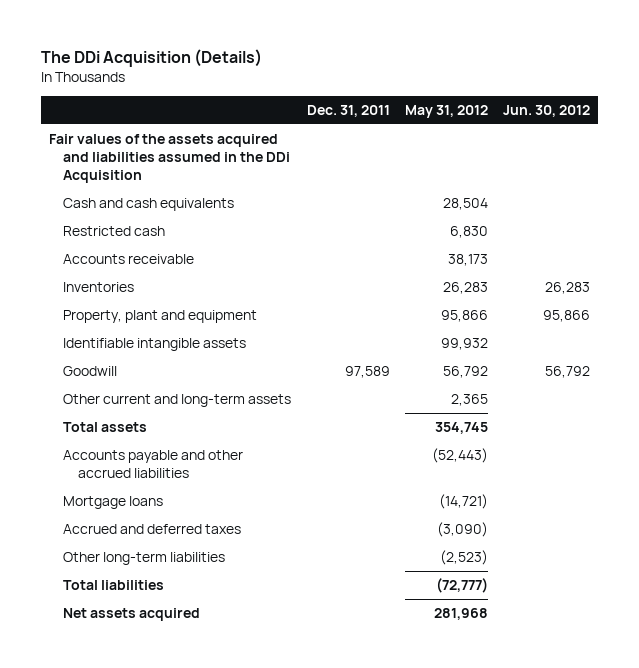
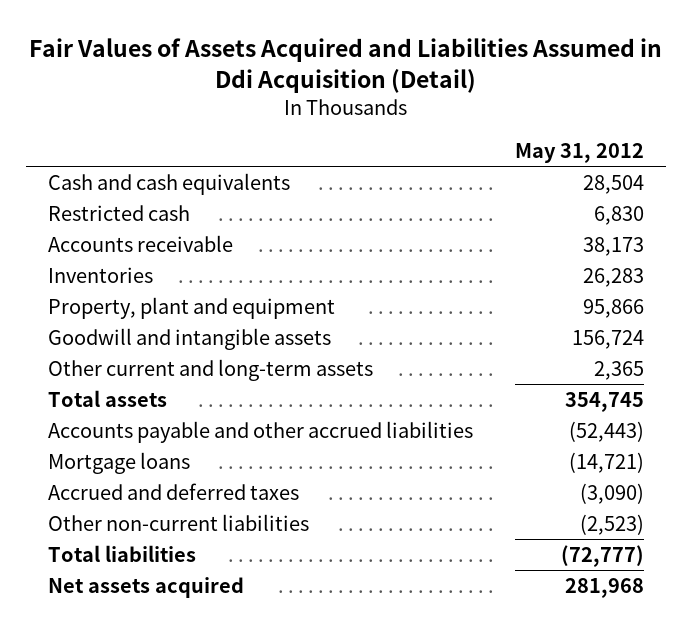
- The DDi Acquisition (Details)
+ Fair Values of Assets Acquired and Liabilities Assumed in Ddi Acquisition (Detail)
- | Dec. 31, 2011 | May 31, 2012 | Jun. 30, 2012
+ | May 31, 2012
- Fair values of the assets acquired and liabilities assumed in the DDi Acquisition
- Identifiable intangible assets | | 99,932 |
- Goodwill | 97,589 | 56,792 | 56,792
+ Goodwill and intangible assets | 156,724
- Other long-term liabilities | | (2,523) |
+ Other non-current liabilities | (2,523)

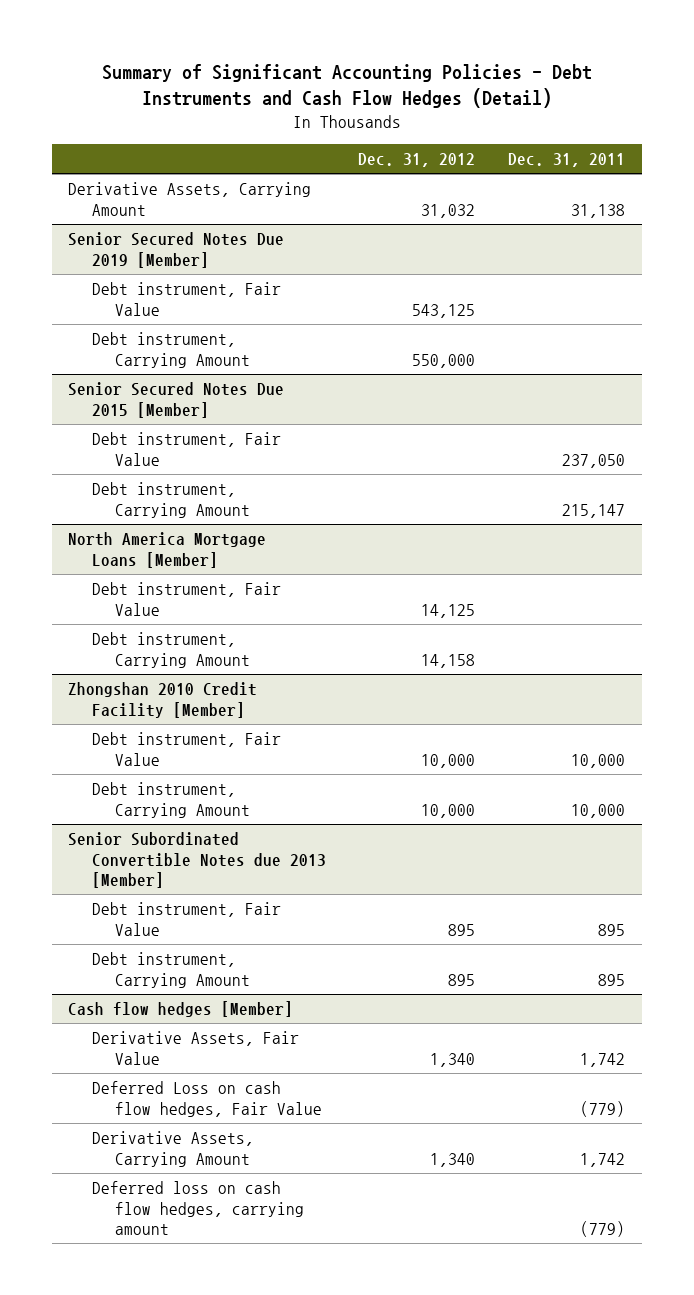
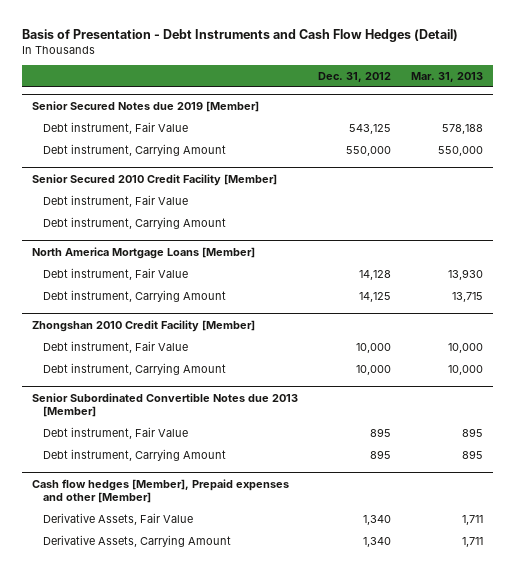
- Summary of Significant Accounting Policies - Debt Instruments and Cash Flow Hedges (Detail)
+ Basis of Presentation - Debt Instruments and Cash Flow Hedges (Detail)
- | Dec. 31, 2012 | Dec. 31, 2011
+ | Dec. 31, 2012 | Mar. 31, 2013
- Derivative Assets, Carrying Amount | 31,032 | 31,138
- Senior Secured Notes Due 2019 [Member]
+ Senior Secured Notes due 2019 [Member]
- Senior Secured Notes Due 2015 [Member]
+ Senior Secured 2010 Credit Facility [Member]
@ North America Mortgage Loans [Member]
- Debt instrument, Fair Value | 14,125 |
- Debt instrument, Carrying Amount | 14,158 |
+ Debt instrument, Fair Value | 14,128 | 13,930
+ Debt instrument, Carrying Amount | 14,125 | 13,715
- Cash flow hedges [Member]
+ Cash flow hedges [Member], Prepaid expenses and other [Member]
- Deferred Loss on cash flow hedges, Fair Value | | (779)
- Deferred loss on cash flow hedges, carrying amount | | (779)

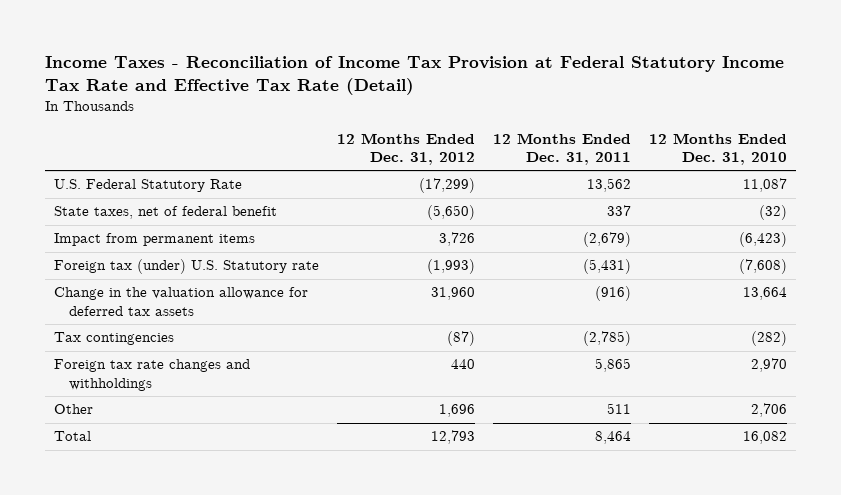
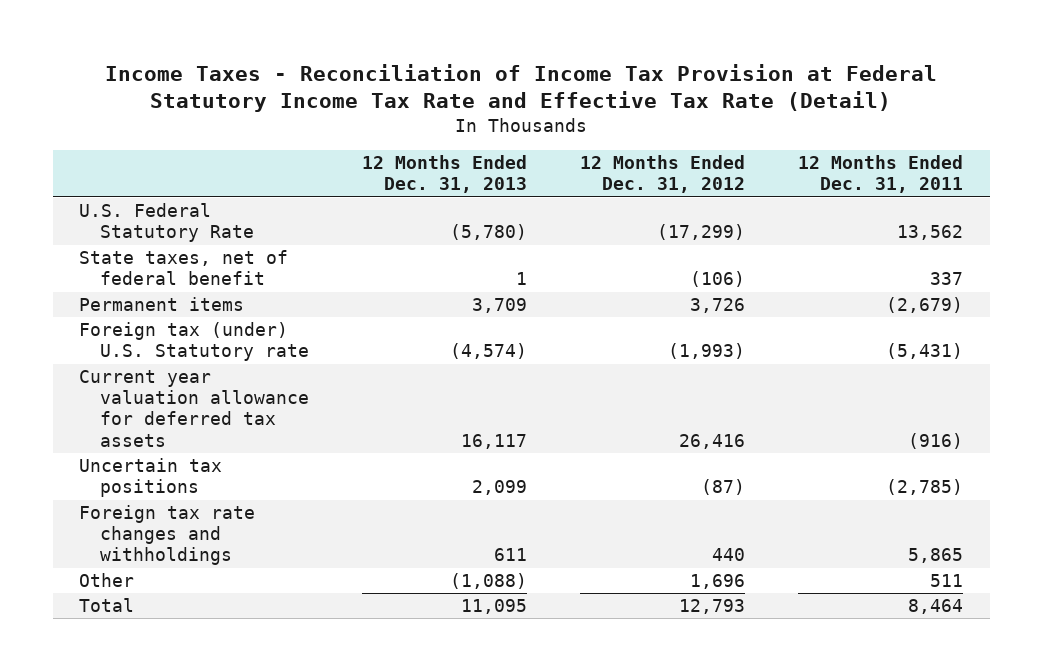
- | 12 Months Ended Dec. 31, 2012 | 12 Months Ended Dec. 31, 2011 | 12 Months Ended Dec. 31, 2010
+ | 12 Months Ended Dec. 31, 2013 | 12 Months Ended Dec. 31, 2012 | 12 Months Ended Dec. 31, 2011
- State taxes, net of federal benefit | (5,650) | 337 | (32)
- Impact from permanent items | 3,726 | (2,679) | (6,423)
+ State taxes, net of federal benefit | 1 | (106) | 337
+ Permanent items | 3,709 | 3,726 | (2,679)
- Change in the valuation allowance for deferred tax assets | 31,960 | (916) | 13,664
- Tax contingencies | (87) | (2,785) | (282)
+ Current year valuation allowance for deferred tax assets | 16,117 | 26,416 | (916)
+ Uncertain tax positions | 2,099 | (87) | (2,785)

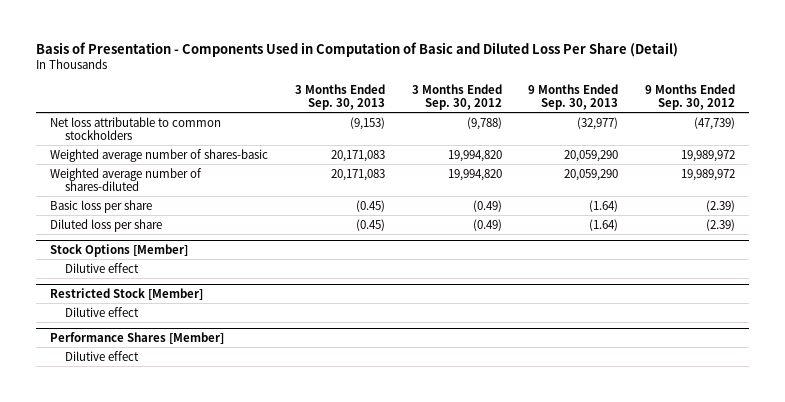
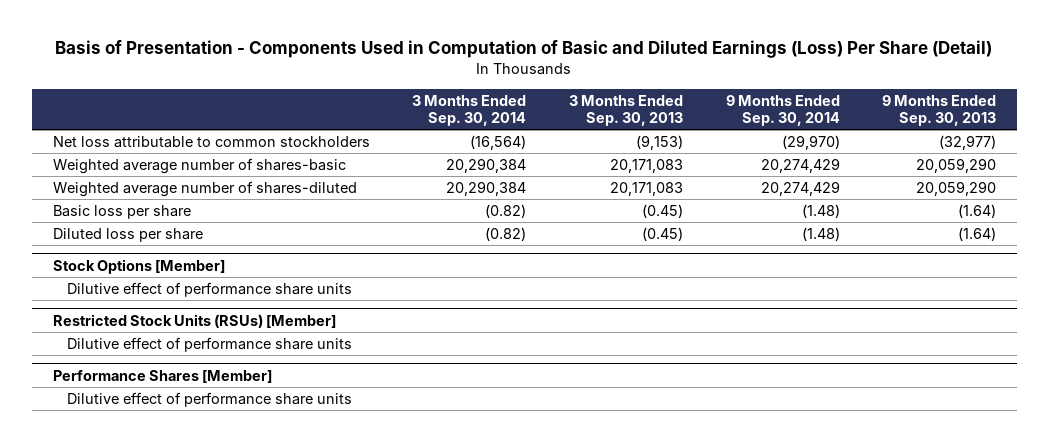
- Basis of Presentation - Components Used in Computation of Basic and Diluted Loss Per Share (Detail)
+ Basis of Presentation - Components Used in Computation of Basic and Diluted Earnings (Loss) Per Share (Detail)
- | 3 Months Ended Sep. 30, 2013 | 3 Months Ended Sep. 30, 2012 | 9 Months Ended Sep. 30, 2013 | 9 Months Ended Sep. 30, 2012
+ | 3 Months Ended Sep. 30, 2014 | 3 Months Ended Sep. 30, 2013 | 9 Months Ended Sep. 30, 2014 | 9 Months Ended Sep. 30, 2013
@ Stock Options [Member]
- Dilutive effect
- Restricted Stock [Member]
- Dilutive effect
@ Stock Options [Member]
+ Dilutive effect of performance share units
+ Restricted Stock Units (RSUs) [Member]
+ Dilutive effect of performance share units
@ Performance Shares [Member]
- Dilutive effect
+ Dilutive effect of performance share units

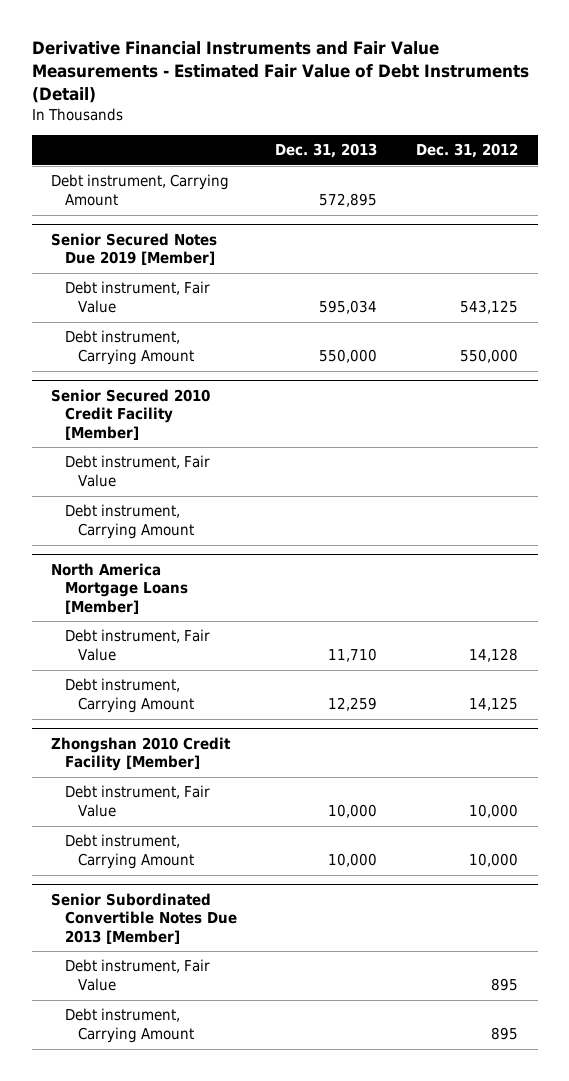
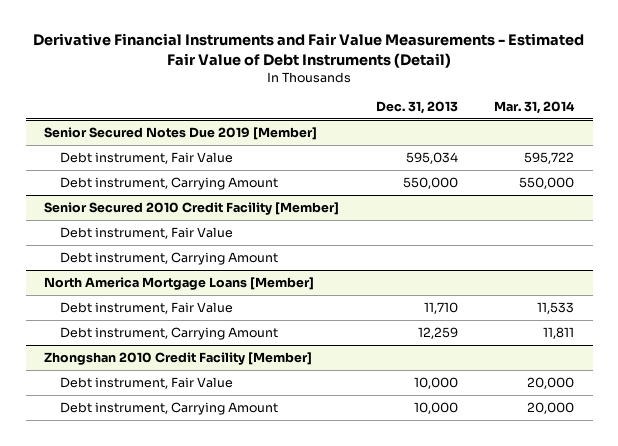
- | Dec. 31, 2013 | Dec. 31, 2012
+ | Dec. 31, 2013 | Mar. 31, 2014
- Debt instrument, Carrying Amount | 572,895 |
- Senior Subordinated Convertible Notes Due 2013 [Member]
- Debt instrument, Fair Value | | 895
- Debt instrument, Carrying Amount | | 895

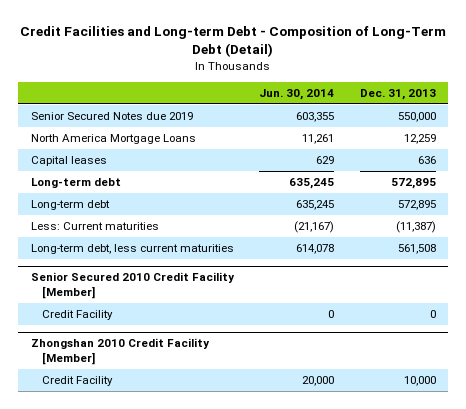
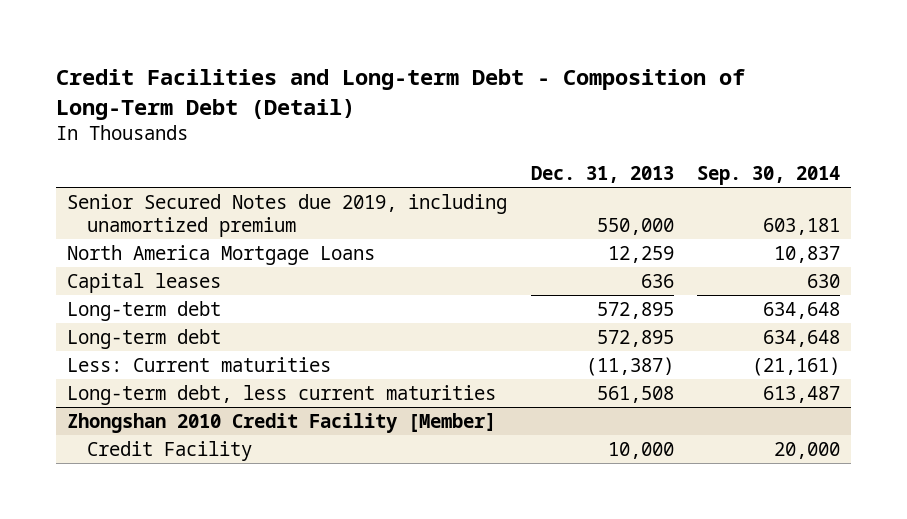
- | Jun. 30, 2014 | Dec. 31, 2013
+ | Dec. 31, 2013 | Sep. 30, 2014
- Senior Secured Notes due 2019 | 603,355 | 550,000
+ Senior Secured Notes due 2019, including unamortized premium | 550,000 | 603,181
- Senior Secured 2010 Credit Facility [Member]
- Credit Facility | 0 | 0

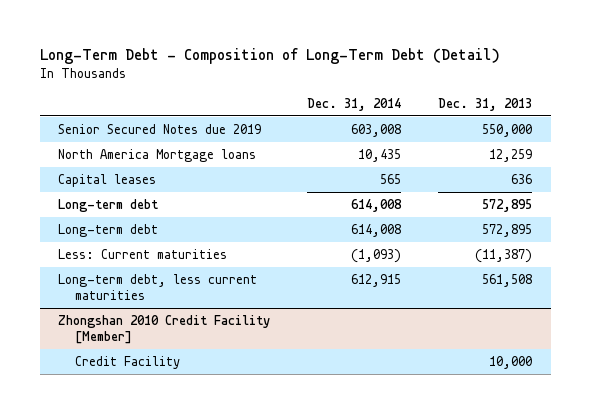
- Credit Facilities and Long-term Debt - Composition of Long-Term Debt (Detail)
+ Long-Term Debt - Composition of Long-Term Debt (Detail)
- | Dec. 31, 2013 | Sep. 30, 2014
+ | Dec. 31, 2014 | Dec. 31, 2013
- Senior Secured Notes due 2019, including unamortized premium | 550,000 | 603,181
- North America Mortgage Loans | 12,259 | 10,837
+ Senior Secured Notes due 2019 | 603,008 | 550,000
+ North America Mortgage loans | 10,435 | 12,259

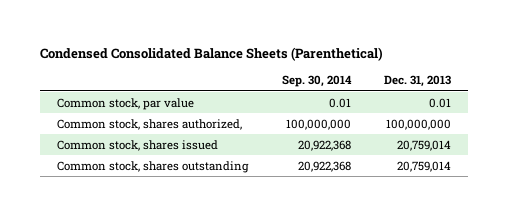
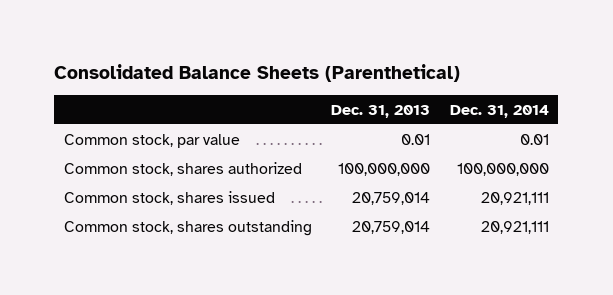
- Condensed Consolidated Balance Sheets (Parenthetical)
+ Consolidated Balance Sheets (Parenthetical)
- | Sep. 30, 2014 | Dec. 31, 2013
+ | Dec. 31, 2013 | Dec. 31, 2014
- Common stock, shares authorized, | 100,000,000 | 100,000,000
+ Common stock, shares authorized | 100,000,000 | 100,000,000

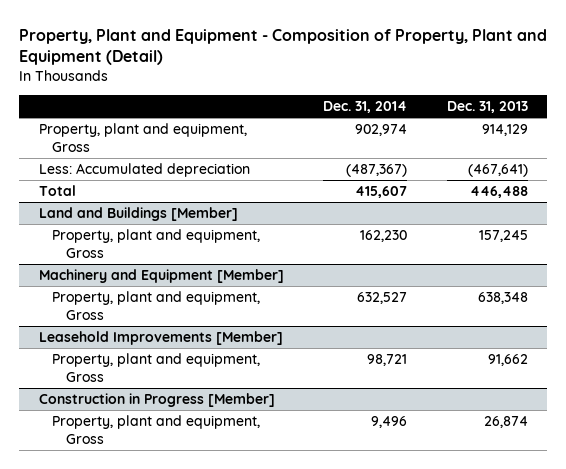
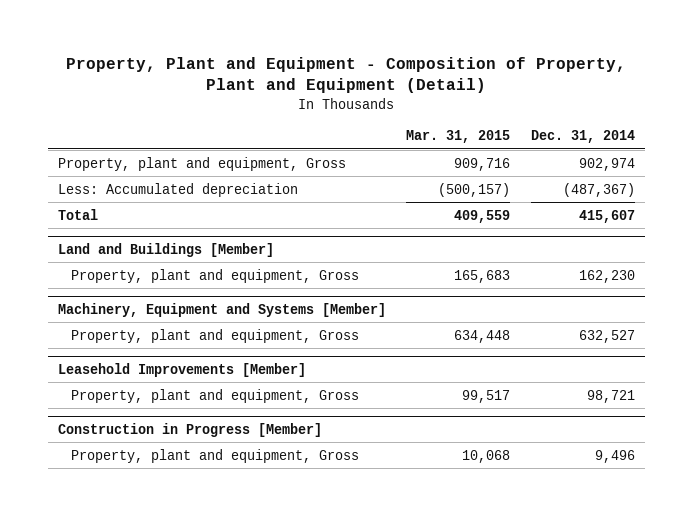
- | Dec. 31, 2014 | Dec. 31, 2013
+ | Mar. 31, 2015 | Dec. 31, 2014
- Machinery and Equipment [Member]
+ Machinery, Equipment and Systems [Member]

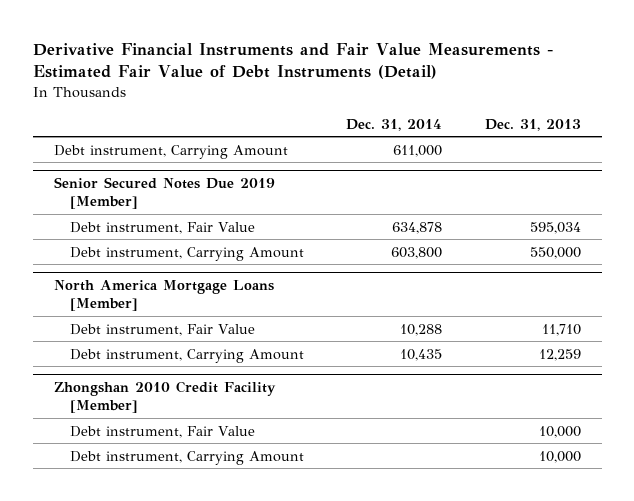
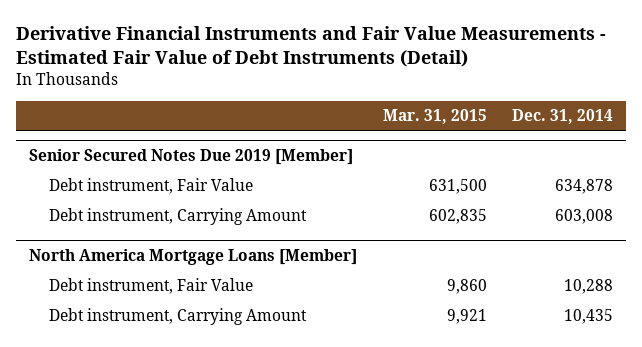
- | Dec. 31, 2014 | Dec. 31, 2013
+ | Mar. 31, 2015 | Dec. 31, 2014
- Debt instrument, Carrying Amount | 611,000 |
@ Senior Secured Notes Due 2019 [Member]
- Debt instrument, Carrying Amount | 603,800 | 550,000
+ Debt instrument, Carrying Amount | 602,835 | 603,008
- Zhongshan 2010 Credit Facility [Member]
- Debt instrument, Fair Value | | 10,000
- Debt instrument, Carrying Amount | | 10,000

